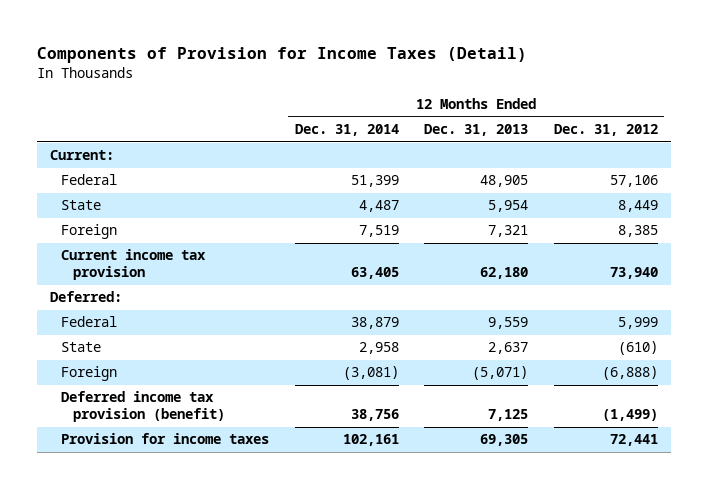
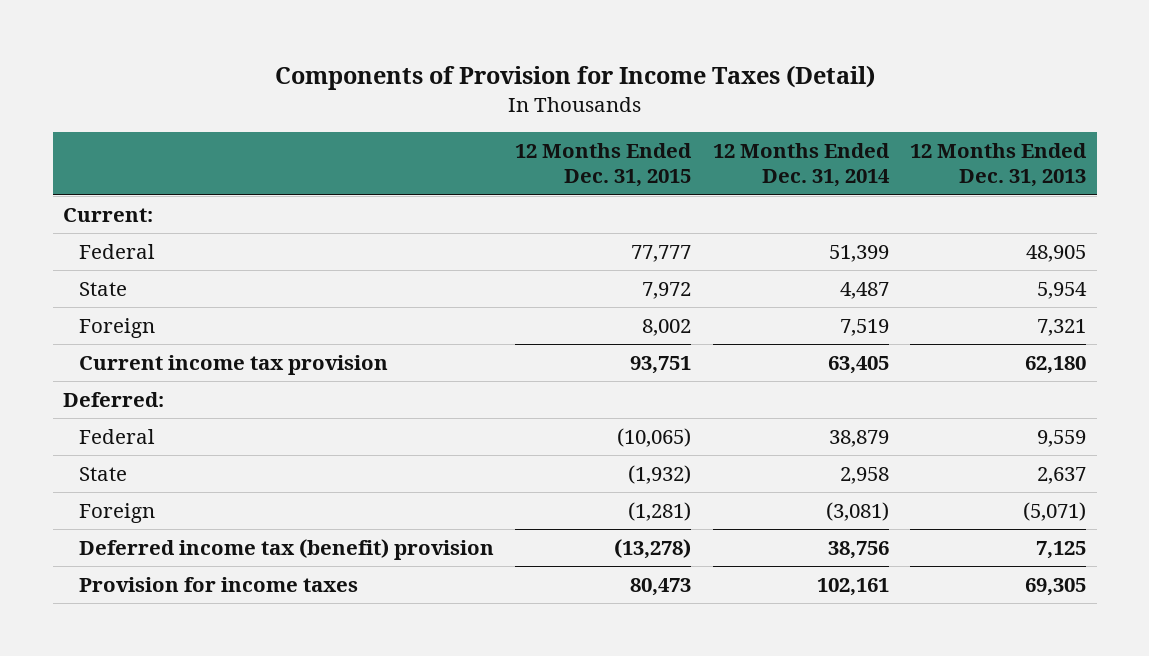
- | 12 Months Ended Dec. 31, 2014 | 12 Months Ended Dec. 31, 2013 | 12 Months Ended Dec. 31, 2012
+ | 12 Months Ended Dec. 31, 2015 | 12 Months Ended Dec. 31, 2014 | 12 Months Ended Dec. 31, 2013
- Deferred income tax provision (benefit) | 38,756 | 7,125 | (1,499)
+ Deferred income tax (benefit) provision | (13,278) | 38,756 | 7,125

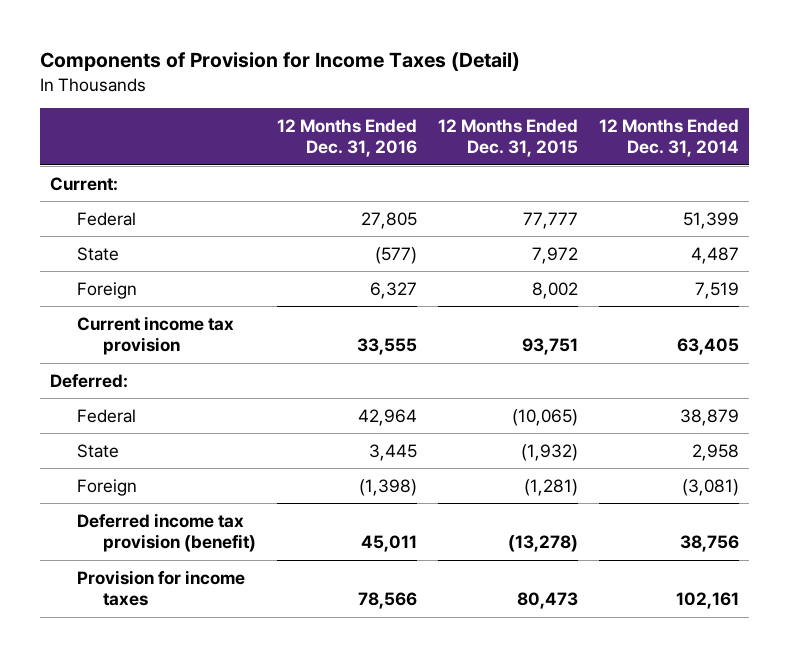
- | 12 Months Ended Dec. 31, 2015 | 12 Months Ended Dec. 31, 2014 | 12 Months Ended Dec. 31, 2013
+ | 12 Months Ended Dec. 31, 2016 | 12 Months Ended Dec. 31, 2015 | 12 Months Ended Dec. 31, 2014
- Deferred income tax (benefit) provision | (13,278) | 38,756 | 7,125
+ Deferred income tax provision (benefit) | 45,011 | (13,278) | 38,756

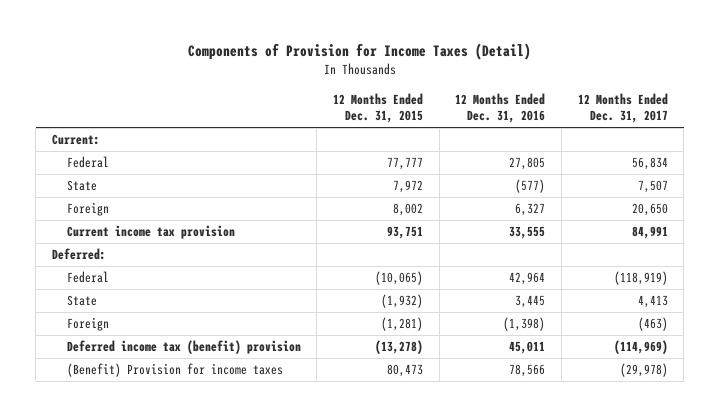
- | 12 Months Ended Dec. 31, 2016 | 12 Months Ended Dec. 31, 2015 | 12 Months Ended Dec. 31, 2014
+ | 12 Months Ended Dec. 31, 2015 | 12 Months Ended Dec. 31, 2016 | 12 Months Ended Dec. 31, 2017
- Deferred income tax provision (benefit) | 45,011 | (13,278) | 38,756
- Provision for income taxes | 78,566 | 80,473 | 102,161
+ Deferred income tax (benefit) provision | (13,278) | 45,011 | (114,969)
+ (Benefit) Provision for income taxes | 80,473 | 78,566 | (29,978)

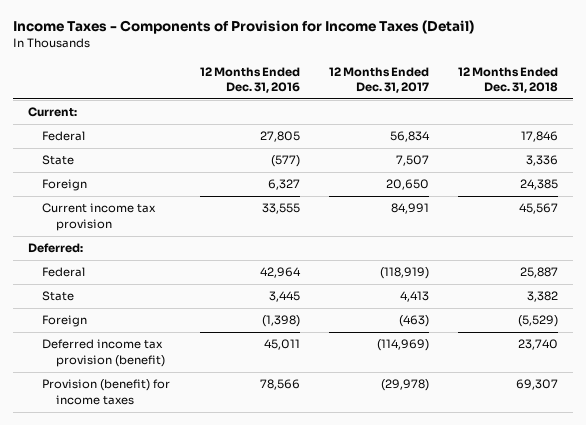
- Components of Provision for Income Taxes (Detail)
+ Income Taxes - Components of Provision for Income Taxes (Detail)
- | 12 Months Ended Dec. 31, 2015 | 12 Months Ended Dec. 31, 2016 | 12 Months Ended Dec. 31, 2017
+ | 12 Months Ended Dec. 31, 2016 | 12 Months Ended Dec. 31, 2017 | 12 Months Ended Dec. 31, 2018
- Deferred income tax (benefit) provision | (13,278) | 45,011 | (114,969)
- (Benefit) Provision for income taxes | 80,473 | 78,566 | (29,978)
+ Deferred income tax provision (benefit) | 45,011 | (114,969) | 23,740
+ Provision (benefit) for income taxes | 78,566 | (29,978) | 69,307

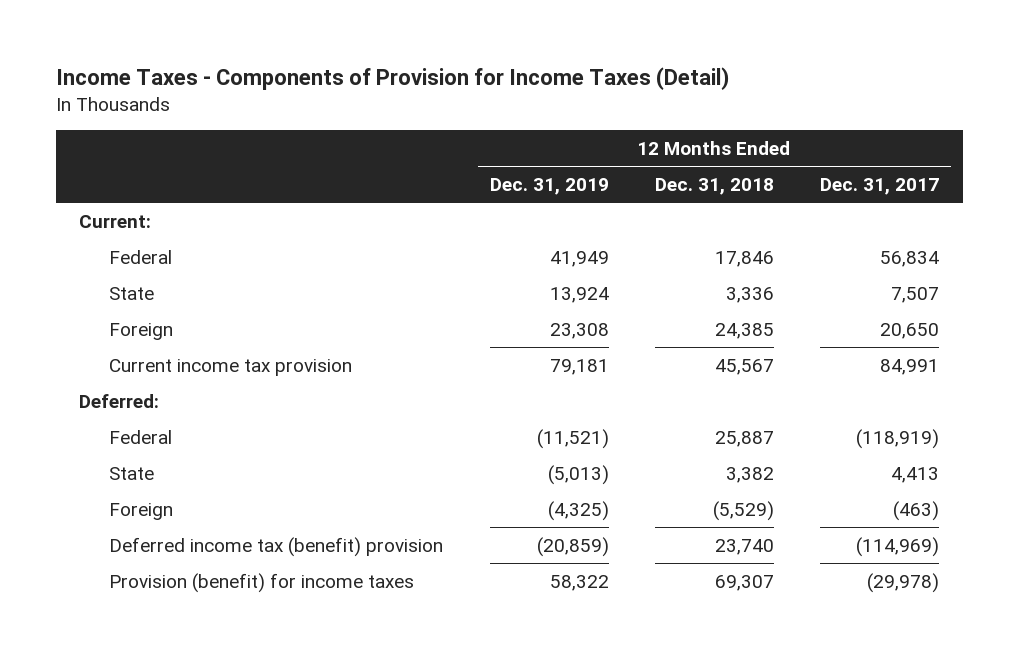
- | 12 Months Ended Dec. 31, 2016 | 12 Months Ended Dec. 31, 2017 | 12 Months Ended Dec. 31, 2018
+ | 12 Months Ended Dec. 31, 2019 | 12 Months Ended Dec. 31, 2018 | 12 Months Ended Dec. 31, 2017
- Deferred income tax provision (benefit) | 45,011 | (114,969) | 23,740
+ Deferred income tax (benefit) provision | (20,859) | 23,740 | (114,969)

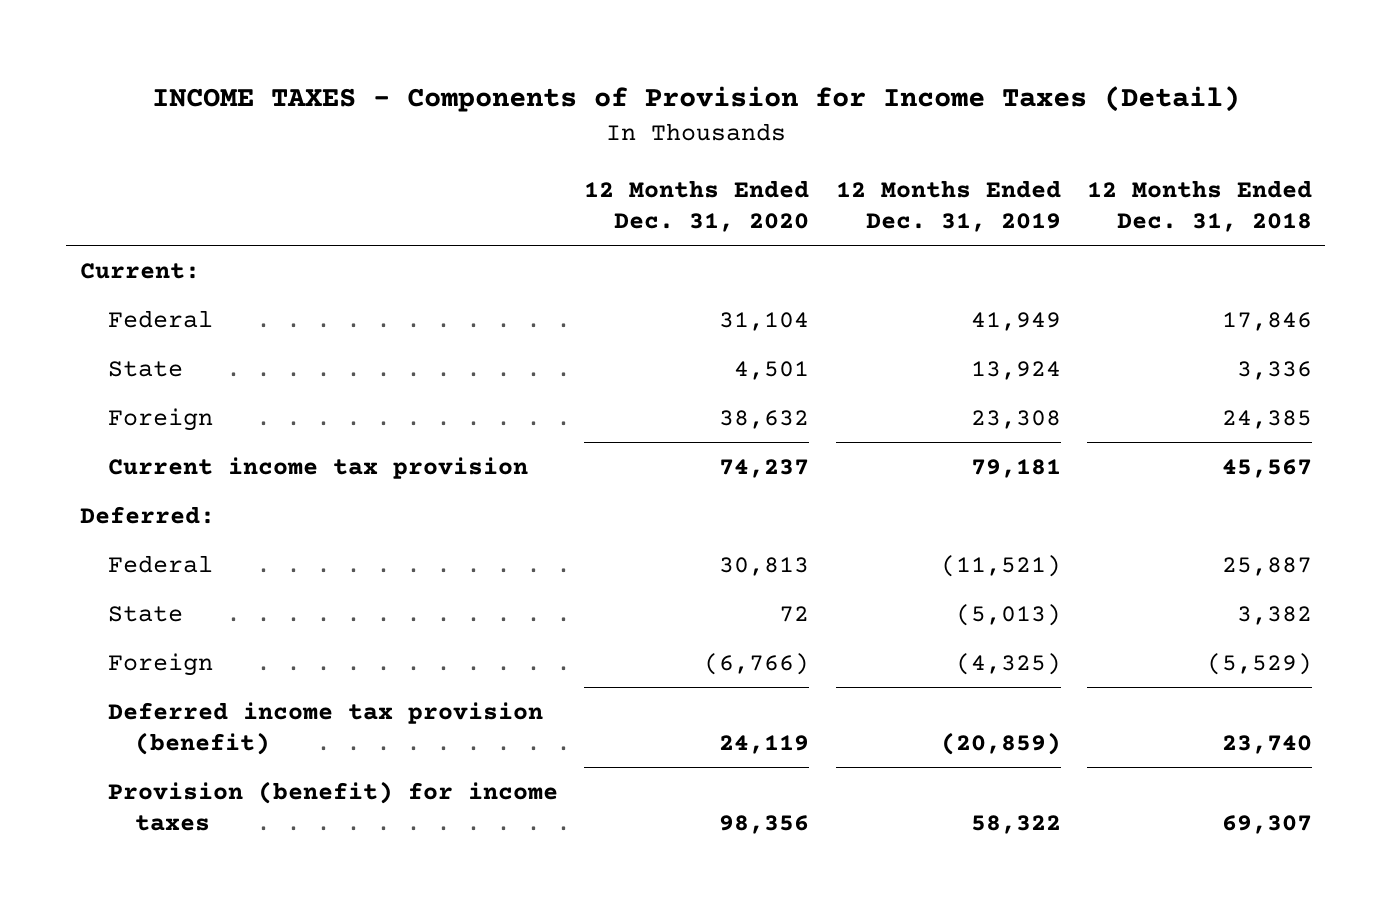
- Income Taxes - Components of Provision for Income Taxes (Detail)
+ INCOME TAXES - Components of Provision for Income Taxes (Detail)
- | 12 Months Ended Dec. 31, 2019 | 12 Months Ended Dec. 31, 2018 | 12 Months Ended Dec. 31, 2017
+ | 12 Months Ended Dec. 31, 2020 | 12 Months Ended Dec. 31, 2019 | 12 Months Ended Dec. 31, 2018
- Deferred income tax (benefit) provision | (20,859) | 23,740 | (114,969)
+ Deferred income tax provision (benefit) | 24,119 | (20,859) | 23,740

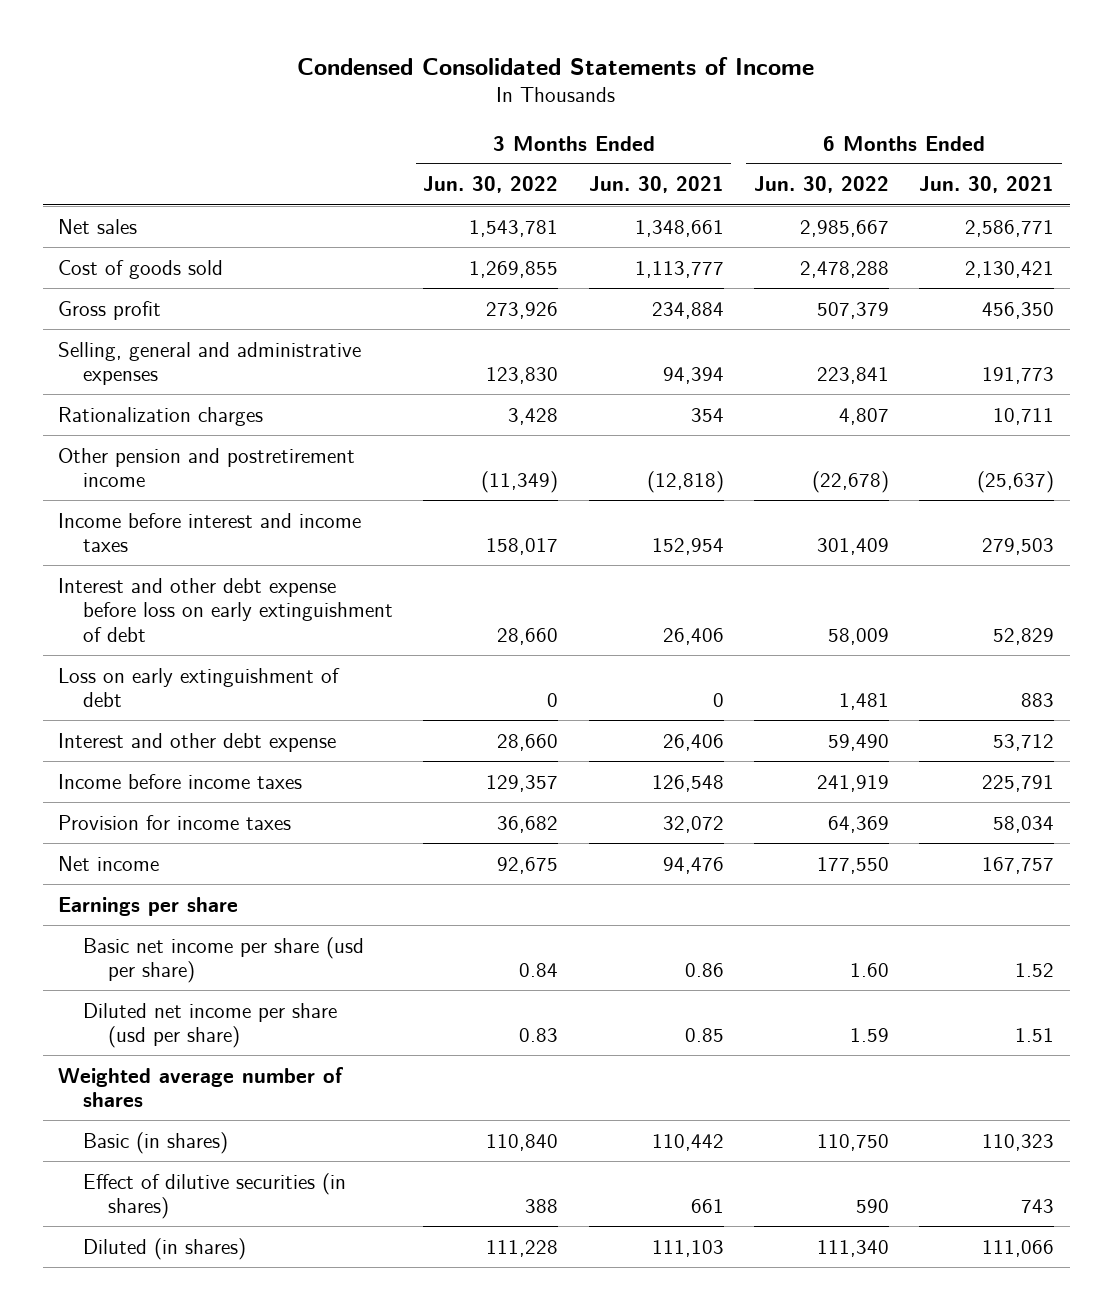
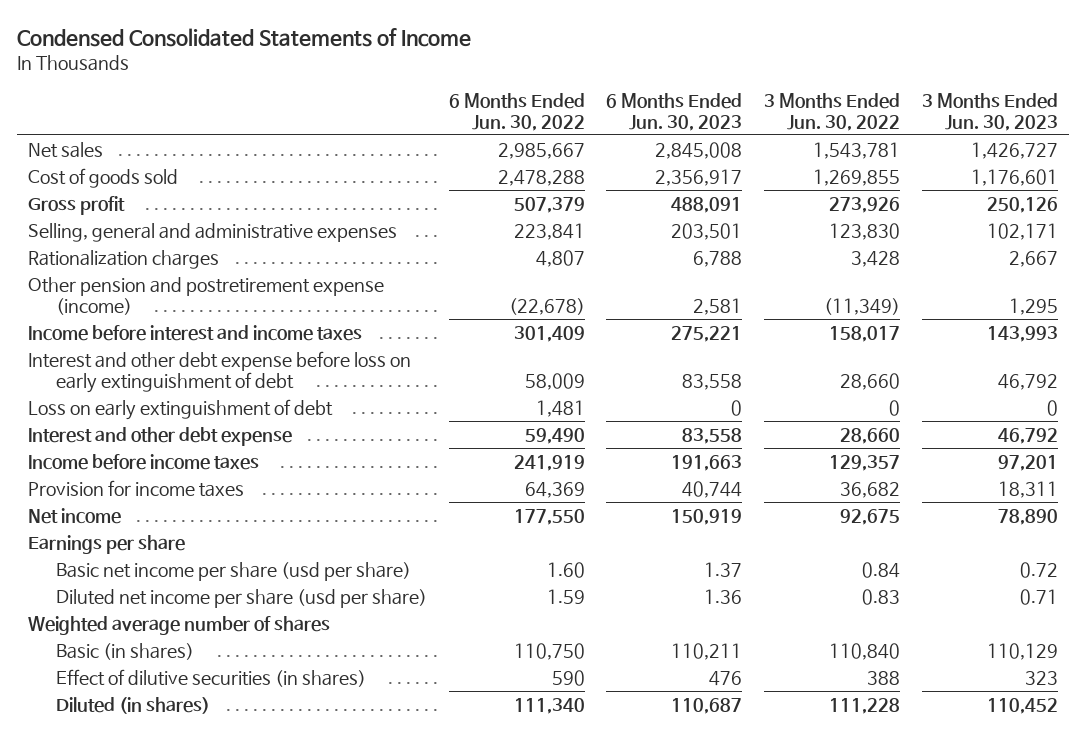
- | 3 Months Ended Jun. 30, 2022 | 3 Months Ended Jun. 30, 2021 | 6 Months Ended Jun. 30, 2022 | 6 Months Ended Jun. 30, 2021
+ | 6 Months Ended Jun. 30, 2022 | 6 Months Ended Jun. 30, 2023 | 3 Months Ended Jun. 30, 2022 | 3 Months Ended Jun. 30, 2023
- Other pension and postretirement income | (11,349) | (12,818) | (22,678) | (25,637)
+ Other pension and postretirement expense (income) | (22,678) | 2,581 | (11,349) | 1,295

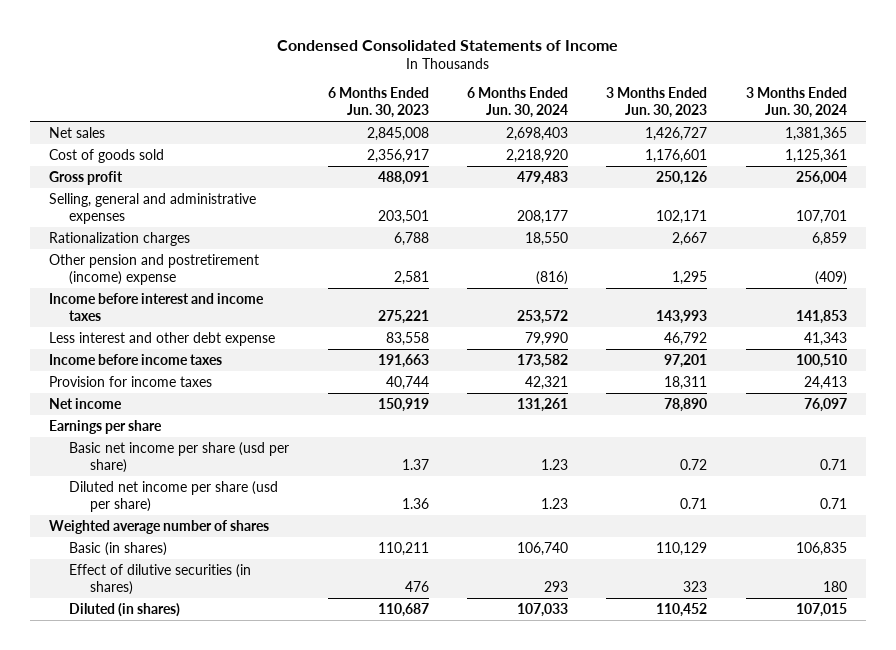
- | 6 Months Ended Jun. 30, 2022 | 6 Months Ended Jun. 30, 2023 | 3 Months Ended Jun. 30, 2022 | 3 Months Ended Jun. 30, 2023
+ | 6 Months Ended Jun. 30, 2023 | 6 Months Ended Jun. 30, 2024 | 3 Months Ended Jun. 30, 2023 | 3 Months Ended Jun. 30, 2024
- Other pension and postretirement expense (income) | (22,678) | 2,581 | (11,349) | 1,295
+ Other pension and postretirement (income) expense | 2,581 | (816) | 1,295 | (409)
- Interest and other debt expense before loss on early extinguishment of debt | 58,009 | 83,558 | 28,660 | 46,792
- Loss on early extinguishment of debt | 1,481 | 0 | 0 | 0
- Interest and other debt expense | 59,490 | 83,558 | 28,660 | 46,792
+ Less interest and other debt expense | 83,558 | 79,990 | 46,792 | 41,343

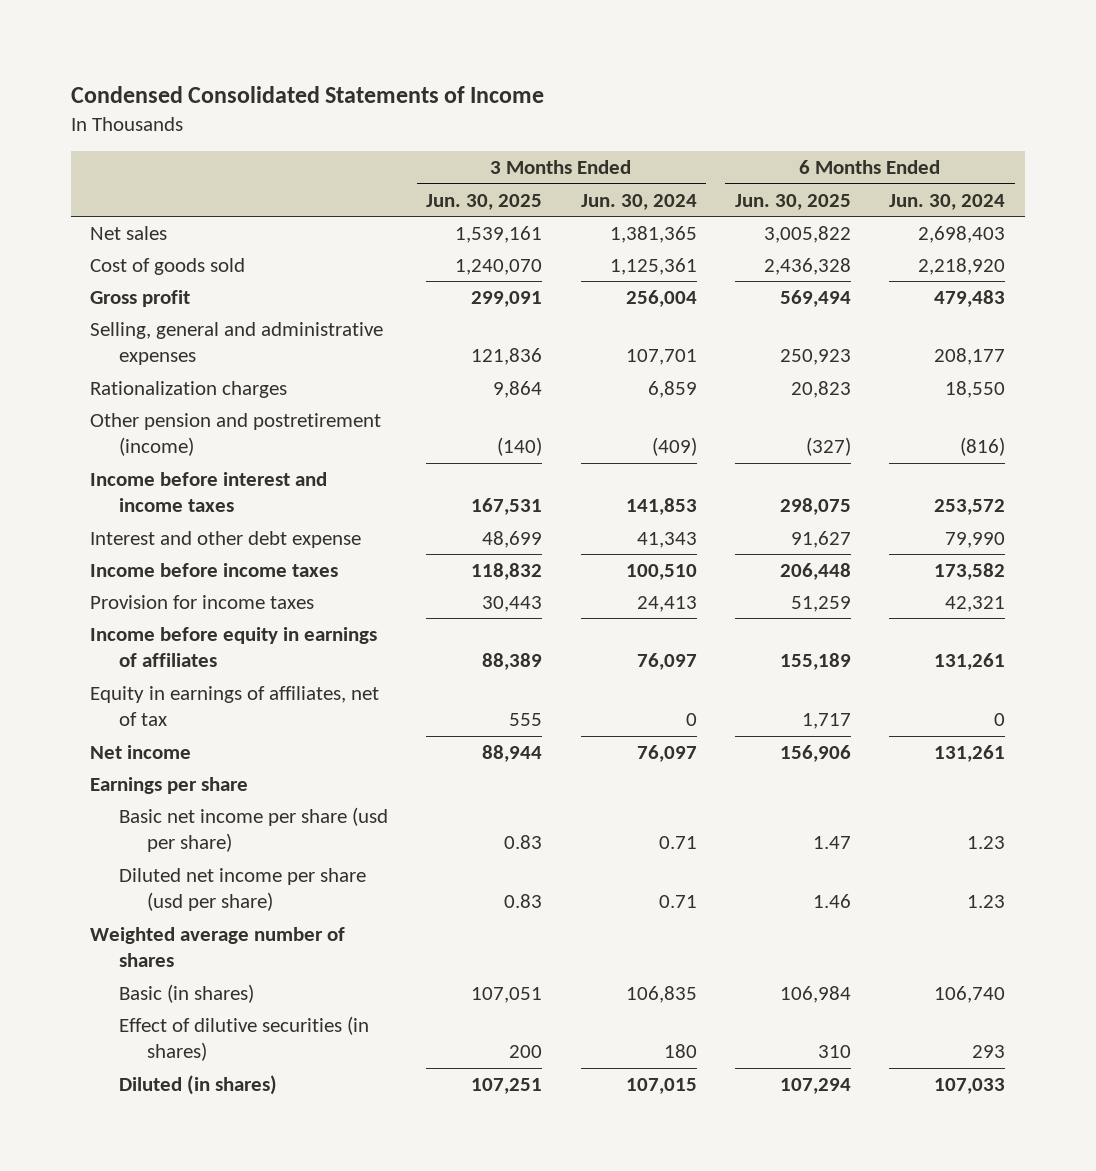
- | 6 Months Ended Jun. 30, 2023 | 6 Months Ended Jun. 30, 2024 | 3 Months Ended Jun. 30, 2023 | 3 Months Ended Jun. 30, 2024
+ | 3 Months Ended Jun. 30, 2025 | 3 Months Ended Jun. 30, 2024 | 6 Months Ended Jun. 30, 2025 | 6 Months Ended Jun. 30, 2024
- Other pension and postretirement (income) expense | 2,581 | (816) | 1,295 | (409)
+ Other pension and postretirement (income) | (140) | (409) | (327) | (816)
- Less interest and other debt expense | 83,558 | 79,990 | 46,792 | 41,343
+ Interest and other debt expense | 48,699 | 41,343 | 91,627 | 79,990
+ Income before equity in earnings of affiliates | 88,389 | 76,097 | 155,189 | 131,261
+ Equity in earnings of affiliates, net of tax | 555 | 0 | 1,717 | 0

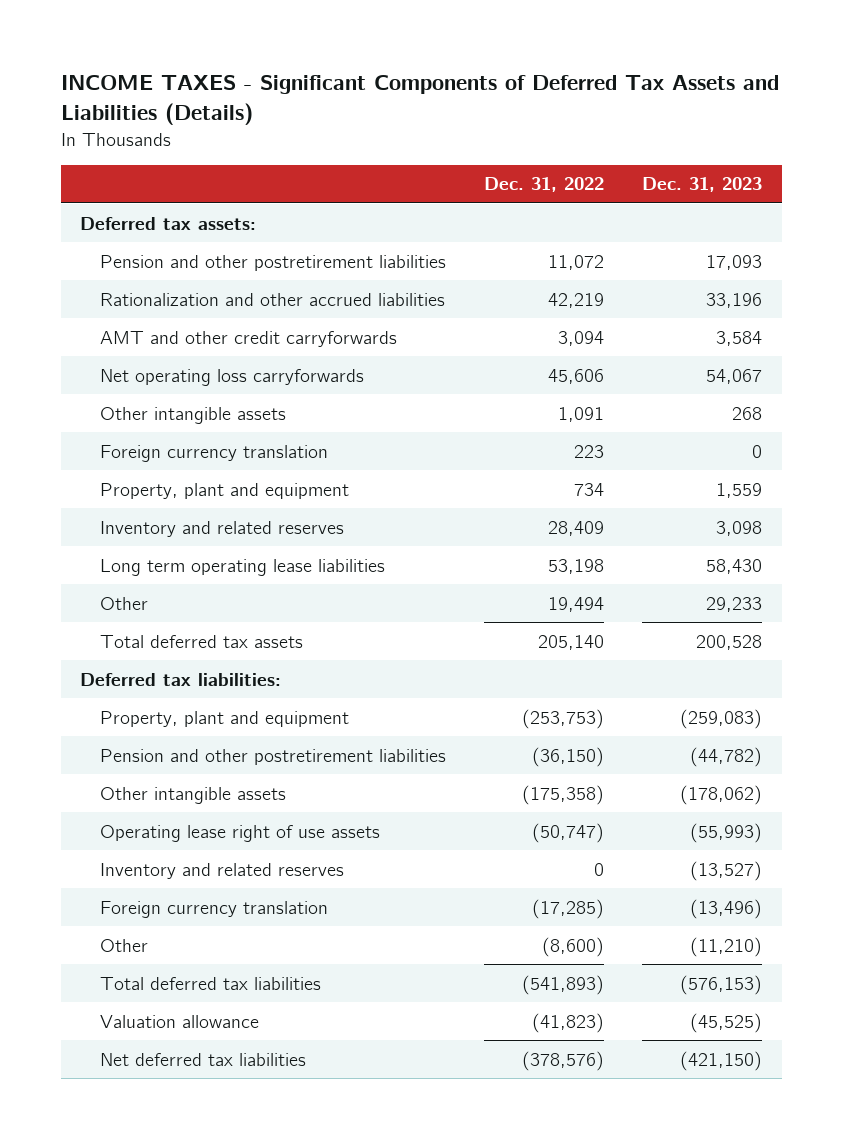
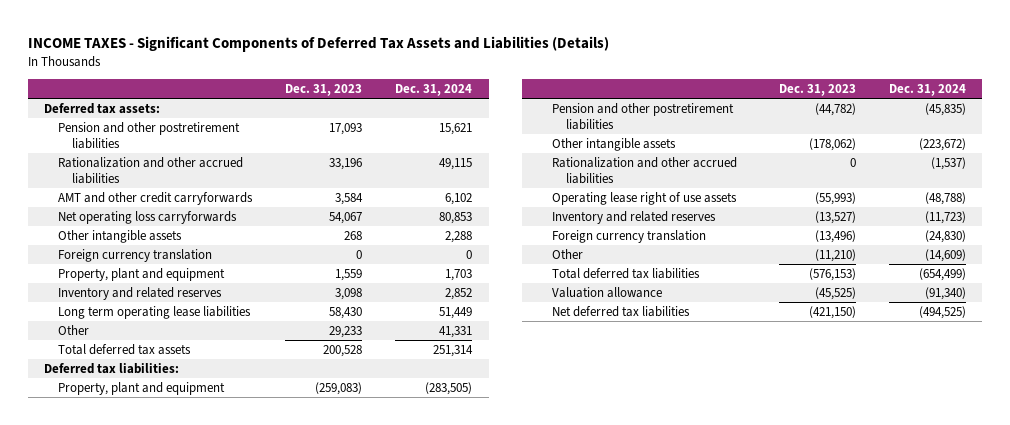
- | Dec. 31, 2022 | Dec. 31, 2023
+ | Dec. 31, 2023 | Dec. 31, 2024
+ Rationalization and other accrued liabilities | 0 | (1,537)

